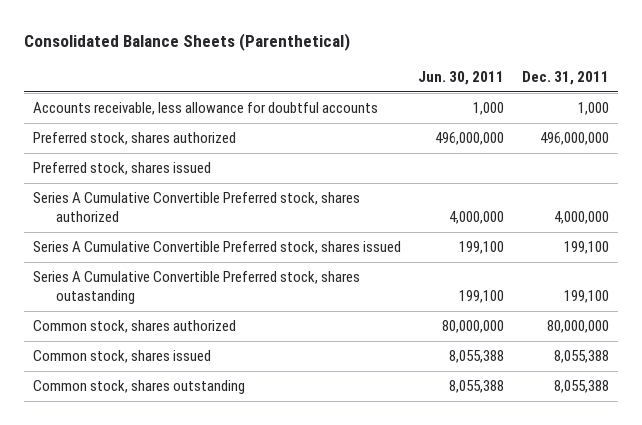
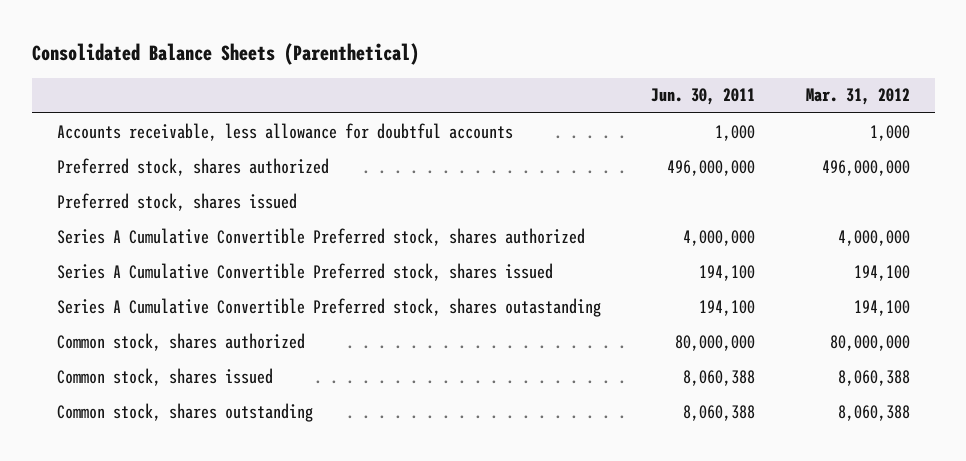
- | Jun. 30, 2011 | Dec. 31, 2011
+ | Jun. 30, 2011 | Mar. 31, 2012
- Series A Cumulative Convertible Preferred stock, shares issued | 199,100 | 199,100
- Series A Cumulative Convertible Preferred stock, shares outastanding | 199,100 | 199,100
+ Series A Cumulative Convertible Preferred stock, shares issued | 194,100 | 194,100
+ Series A Cumulative Convertible Preferred stock, shares outastanding | 194,100 | 194,100
- Common stock, shares issued | 8,055,388 | 8,055,388
- Common stock, shares outstanding | 8,055,388 | 8,055,388
+ Common stock, shares issued | 8,060,388 | 8,060,388
+ Common stock, shares outstanding | 8,060,388 | 8,060,388

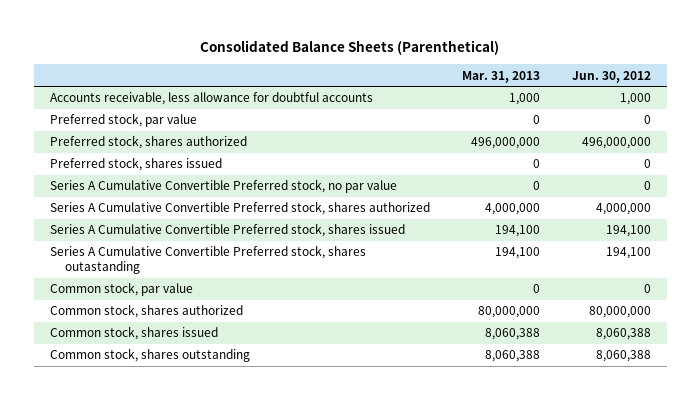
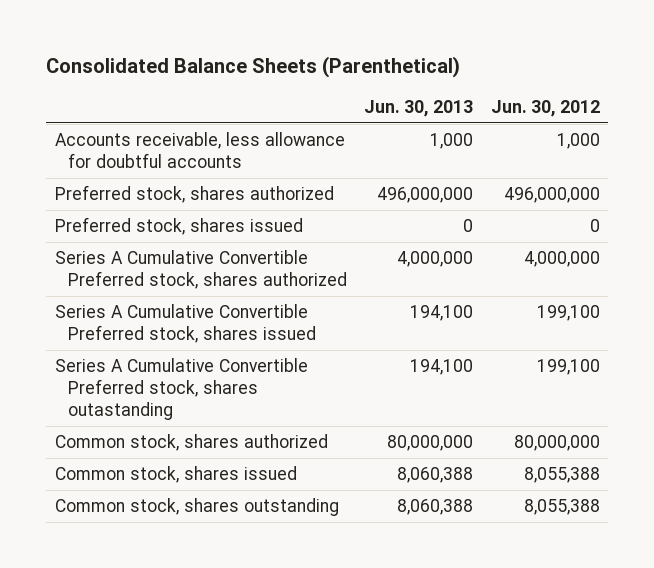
- | Mar. 31, 2013 | Jun. 30, 2012
+ | Jun. 30, 2013 | Jun. 30, 2012
- Preferred stock, par value | 0 | 0
- Series A Cumulative Convertible Preferred stock, no par value | 0 | 0
- Series A Cumulative Convertible Preferred stock, shares issued | 194,100 | 194,100
- Series A Cumulative Convertible Preferred stock, shares outastanding | 194,100 | 194,100
- Common stock, par value | 0 | 0
+ Series A Cumulative Convertible Preferred stock, shares issued | 194,100 | 199,100
+ Series A Cumulative Convertible Preferred stock, shares outastanding | 194,100 | 199,100
- Common stock, shares issued | 8,060,388 | 8,060,388
- Common stock, shares outstanding | 8,060,388 | 8,060,388
+ Common stock, shares issued | 8,060,388 | 8,055,388
+ Common stock, shares outstanding | 8,060,388 | 8,055,388

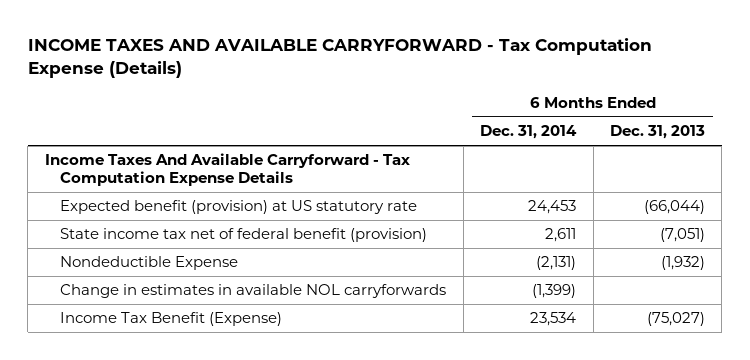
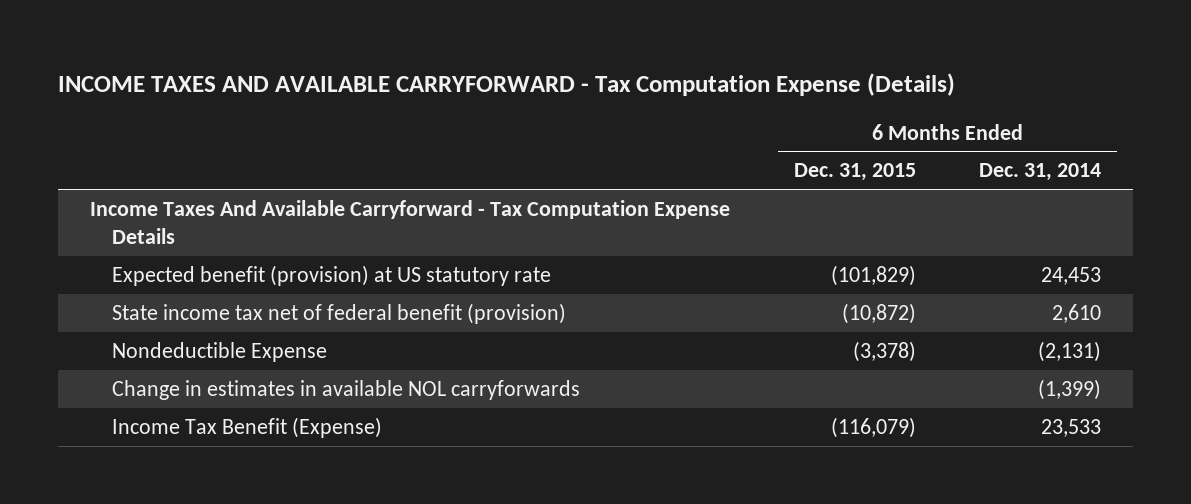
- | 6 Months Ended Dec. 31, 2014 | 6 Months Ended Dec. 31, 2013
+ | 6 Months Ended Dec. 31, 2015 | 6 Months Ended Dec. 31, 2014
- State income tax net of federal benefit (provision) | 2,611 | (7,051)
+ State income tax net of federal benefit (provision) | (10,872) | 2,610
- Income Tax Benefit (Expense) | 23,534 | (75,027)
+ Income Tax Benefit (Expense) | (116,079) | 23,533

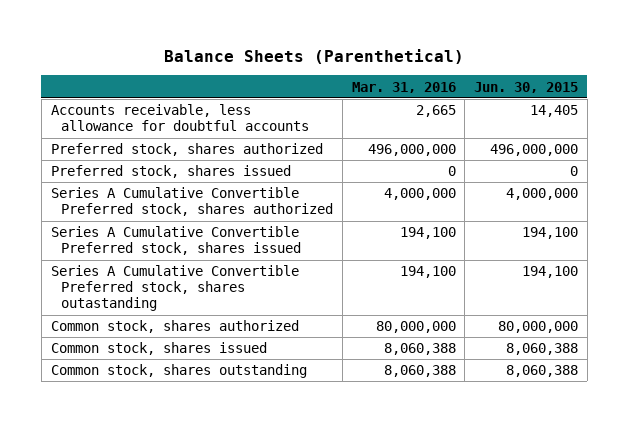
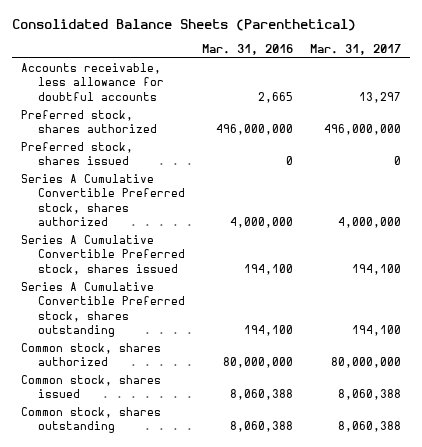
- Balance Sheets (Parenthetical)
+ Consolidated Balance Sheets (Parenthetical)
- | Mar. 31, 2016 | Jun. 30, 2015
+ | Mar. 31, 2016 | Mar. 31, 2017
- Series A Cumulative Convertible Preferred stock, shares outastanding | 194,100 | 194,100
+ Series A Cumulative Convertible Preferred stock, shares outstanding | 194,100 | 194,100

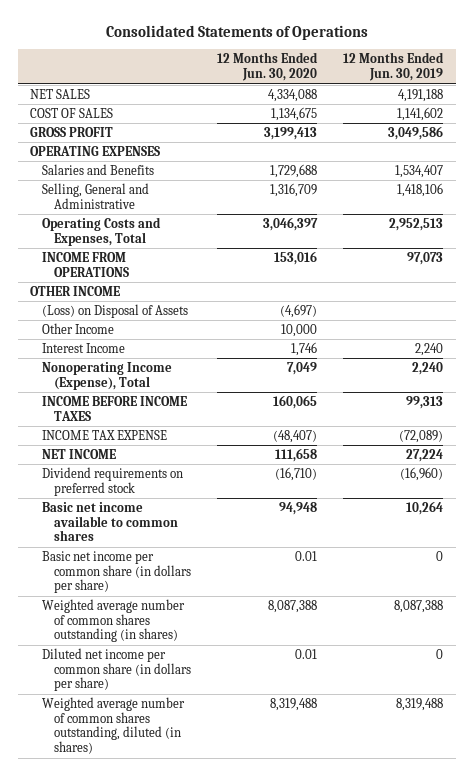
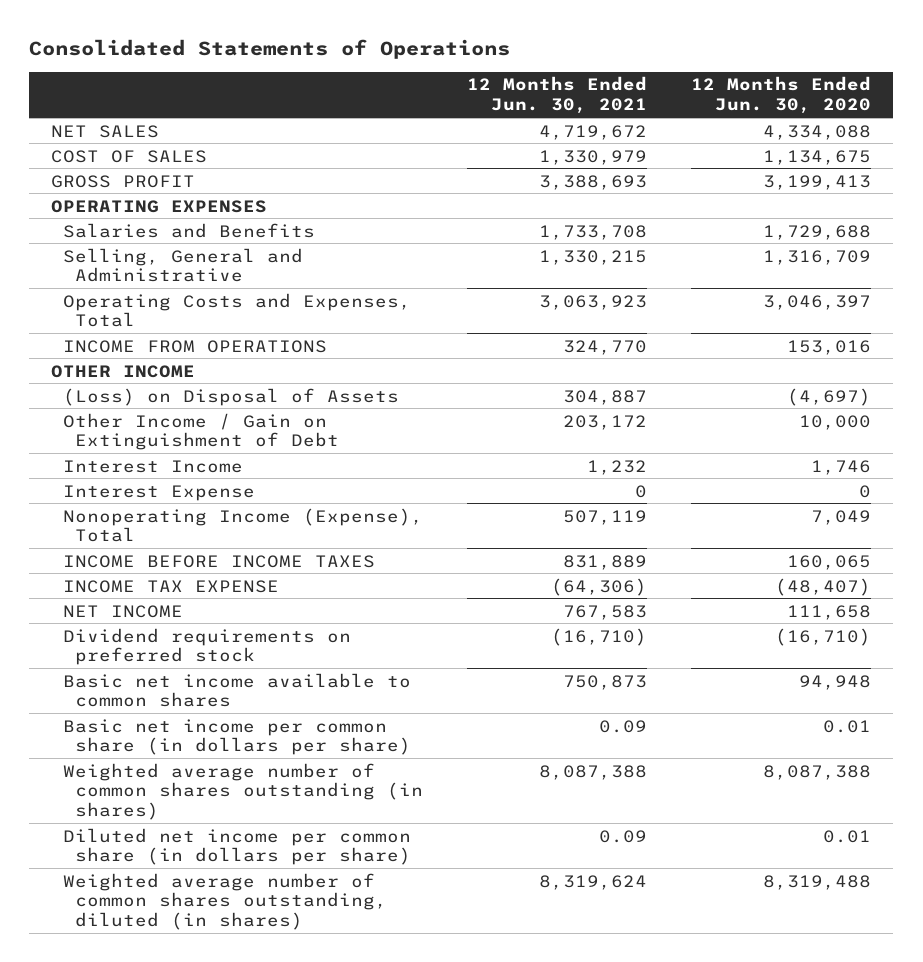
- | 12 Months Ended Jun. 30, 2020 | 12 Months Ended Jun. 30, 2019
+ | 12 Months Ended Jun. 30, 2021 | 12 Months Ended Jun. 30, 2020
- Other Income | 10,000 |
+ Other Income / Gain on Extinguishment of Debt | 203,172 | 10,000
+ Interest Expense | 0 | 0

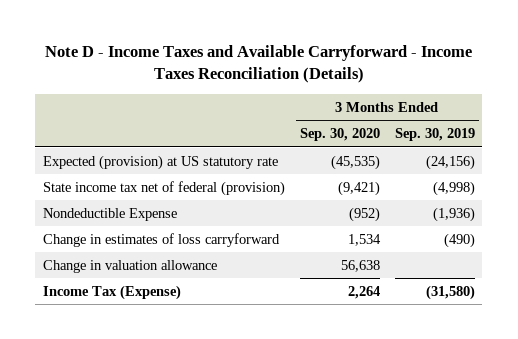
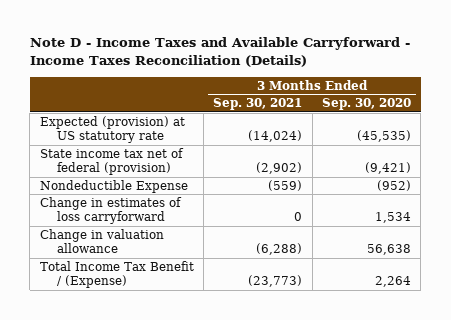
- | 3 Months Ended Sep. 30, 2020 | 3 Months Ended Sep. 30, 2019
+ | 3 Months Ended Sep. 30, 2021 | 3 Months Ended Sep. 30, 2020
- Income Tax (Expense) | 2,264 | (31,580)
+ Total Income Tax Benefit / (Expense) | (23,773) | 2,264

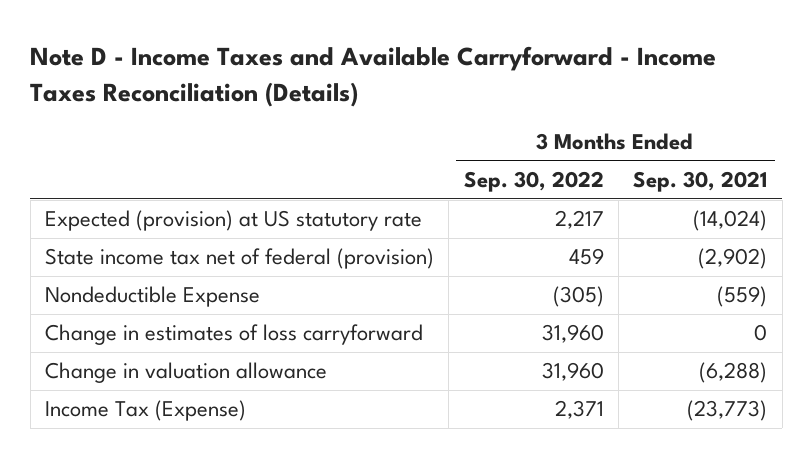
- | 3 Months Ended Sep. 30, 2021 | 3 Months Ended Sep. 30, 2020
+ | 3 Months Ended Sep. 30, 2022 | 3 Months Ended Sep. 30, 2021
- Total Income Tax Benefit / (Expense) | (23,773) | 2,264
+ Income Tax (Expense) | 2,371 | (23,773)

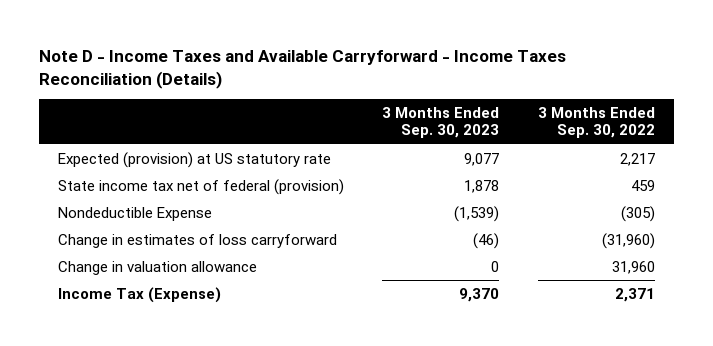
- | 3 Months Ended Sep. 30, 2022 | 3 Months Ended Sep. 30, 2021
+ | 3 Months Ended Sep. 30, 2023 | 3 Months Ended Sep. 30, 2022
- Change in estimates of loss carryforward | 31,960 | 0
+ Change in estimates of loss carryforward | (46) | (31,960)

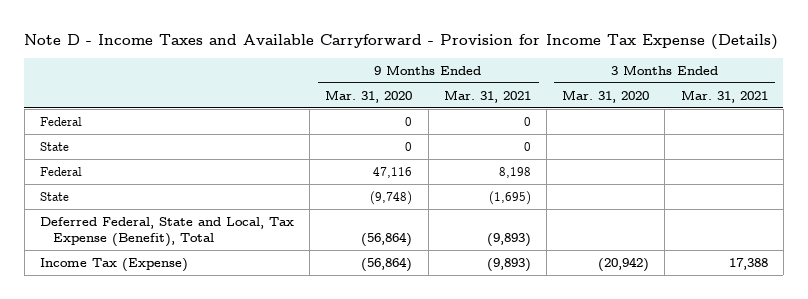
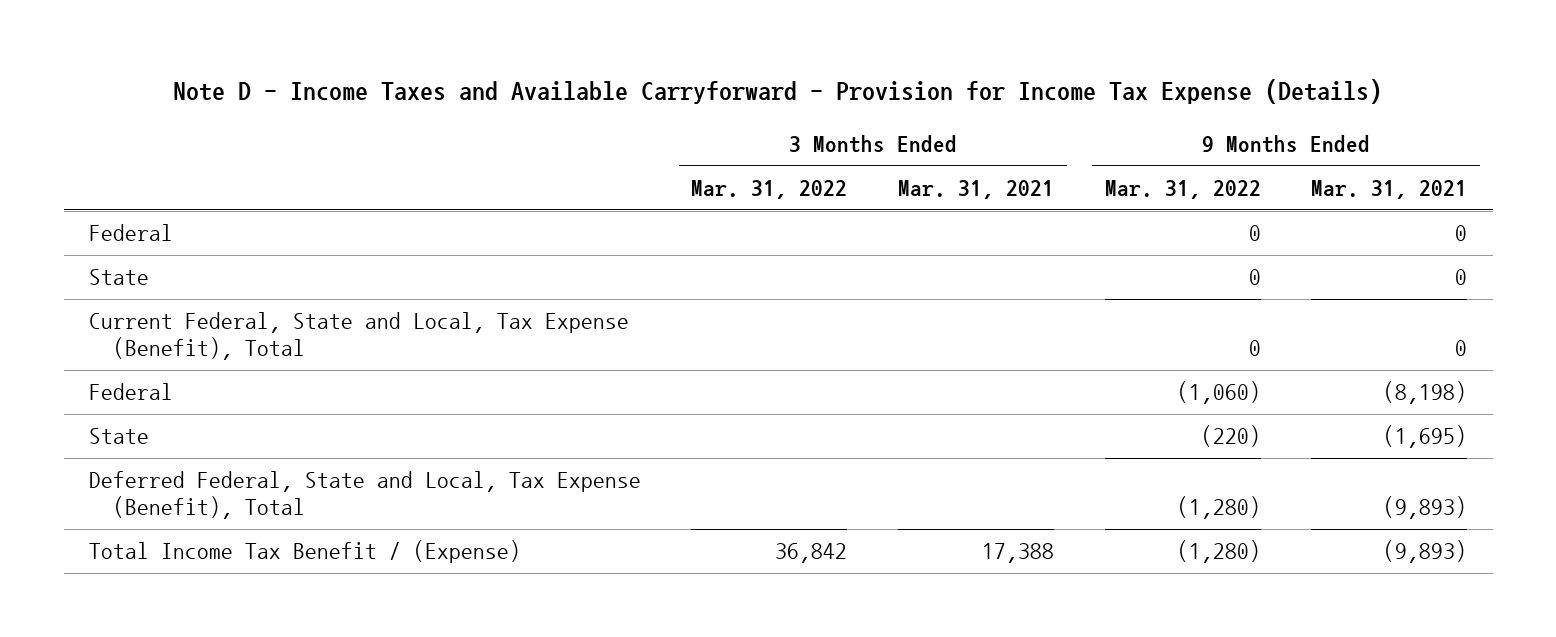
- | 9 Months Ended Mar. 31, 2020 | 9 Months Ended Mar. 31, 2021 | 3 Months Ended Mar. 31, 2020 | 3 Months Ended Mar. 31, 2021
+ | 3 Months Ended Mar. 31, 2022 | 3 Months Ended Mar. 31, 2021 | 9 Months Ended Mar. 31, 2022 | 9 Months Ended Mar. 31, 2021
- Federal | 47,116 | 8,198 | |
+ Current Federal, State and Local, Tax Expense (Benefit), Total | | | 0 | 0
+ Federal | | | (1,060) | (8,198)
- Income Tax (Expense) | (56,864) | (9,893) | (20,942) | 17,388
+ Total Income Tax Benefit / (Expense) | 36,842 | 17,388 | (1,280) | (9,893)

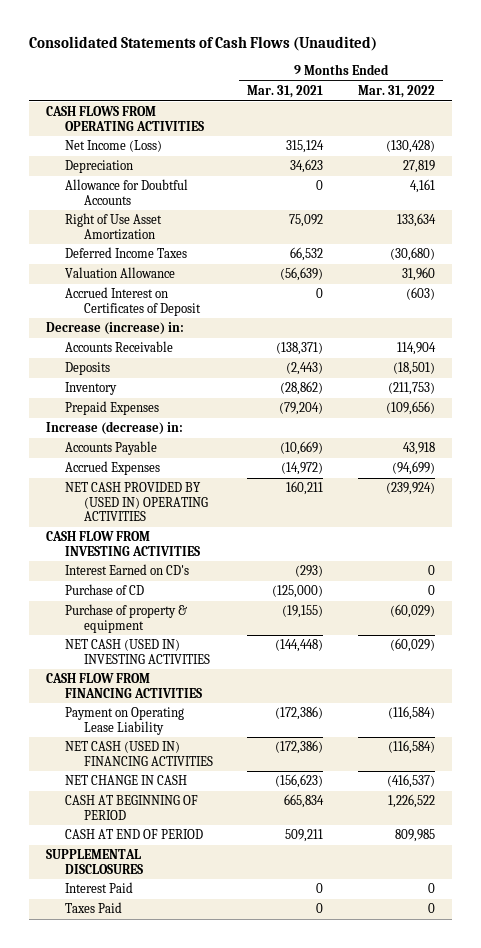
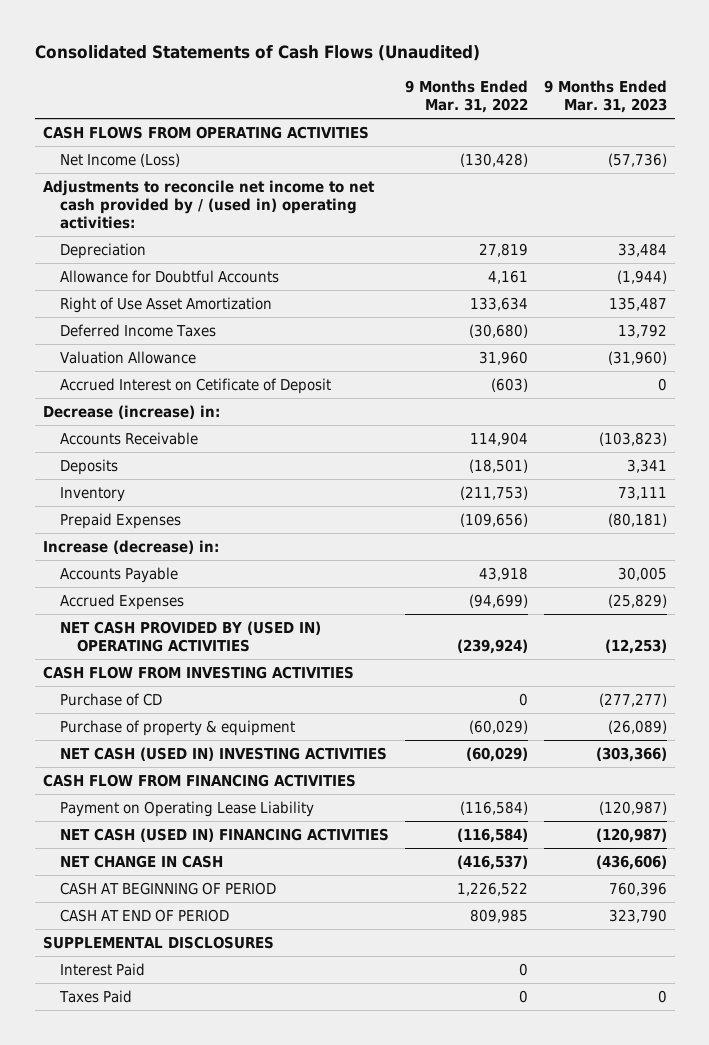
- | 9 Months Ended Mar. 31, 2021 | 9 Months Ended Mar. 31, 2022
+ | 9 Months Ended Mar. 31, 2022 | 9 Months Ended Mar. 31, 2023
+ Adjustments to reconcile net income to net cash provided by / (used in) operating activities:
- Accrued Interest on Certificates of Deposit | 0 | (603)
+ Accrued Interest on Cetificate of Deposit | (603) | 0
- Interest Earned on CD's | (293) | 0

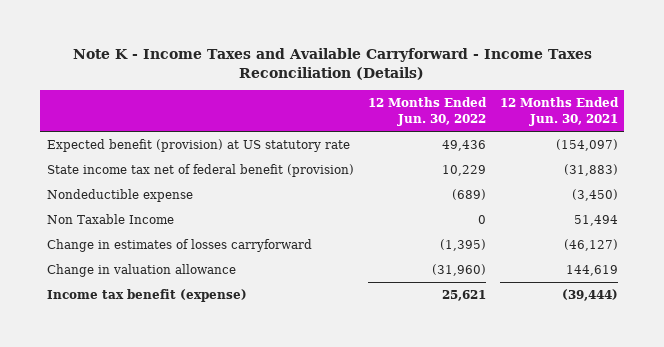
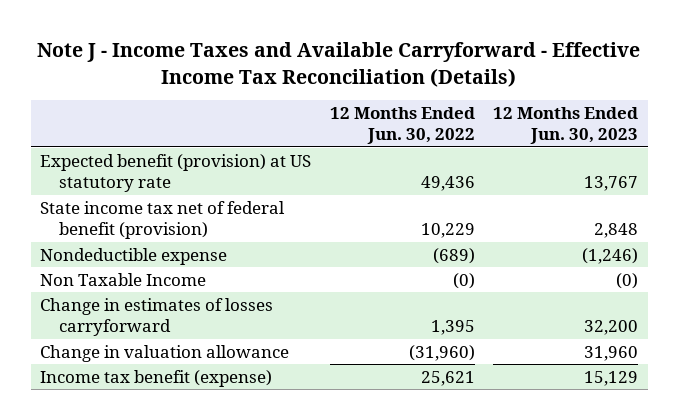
- Note K - Income Taxes and Available Carryforward - Income Taxes Reconciliation (Details)
+ Note J - Income Taxes and Available Carryforward - Effective Income Tax Reconciliation (Details)
- | 12 Months Ended Jun. 30, 2022 | 12 Months Ended Jun. 30, 2021
+ | 12 Months Ended Jun. 30, 2022 | 12 Months Ended Jun. 30, 2023
- Non Taxable Income | 0 | 51,494
- Change in estimates of losses carryforward | (1,395) | (46,127)
+ Non Taxable Income | (0) | (0)
+ Change in estimates of losses carryforward | 1,395 | 32,200

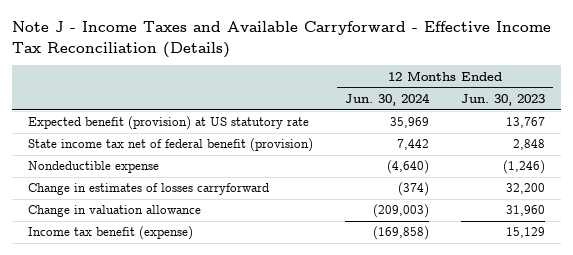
- | 12 Months Ended Jun. 30, 2022 | 12 Months Ended Jun. 30, 2023
+ | 12 Months Ended Jun. 30, 2024 | 12 Months Ended Jun. 30, 2023
- Non Taxable Income | (0) | (0)

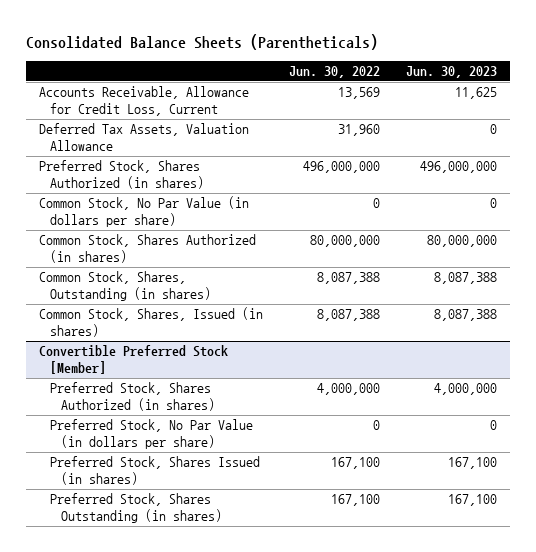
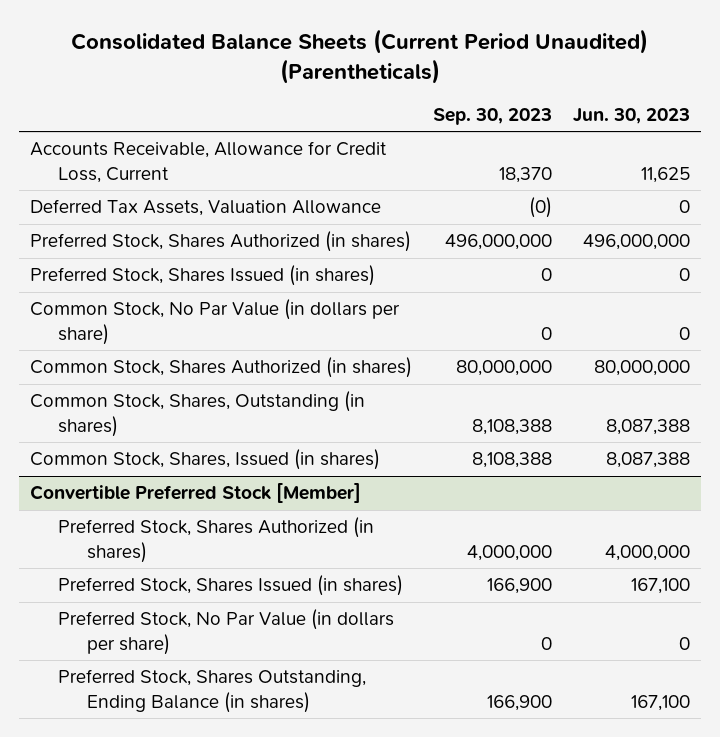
- Consolidated Balance Sheets (Parentheticals)
+ Consolidated Balance Sheets (Current Period Unaudited) (Parentheticals)
- | Jun. 30, 2022 | Jun. 30, 2023
+ | Sep. 30, 2023 | Jun. 30, 2023
+ Preferred Stock, Shares Issued (in shares) | 0 | 0
@ Convertible Preferred Stock [Member]
- Preferred Stock, Shares Outstanding (in shares) | 167,100 | 167,100
moved down: Preferred Stock, No Par Value (in dollars per share) | 0 | 0
+ Preferred Stock, Shares Outstanding, Ending Balance (in shares) | 166,900 | 167,100

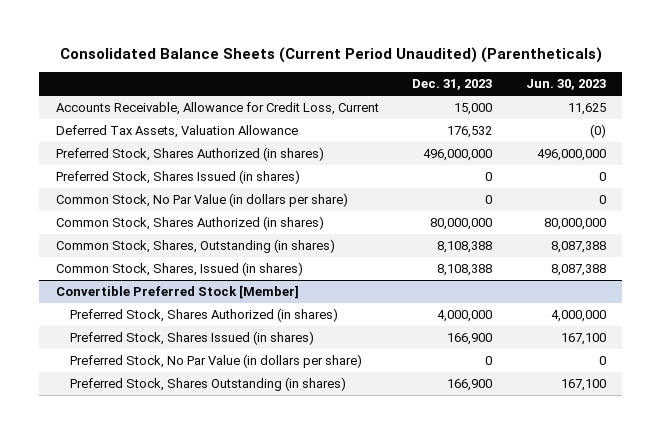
- | Sep. 30, 2023 | Jun. 30, 2023
+ | Dec. 31, 2023 | Jun. 30, 2023
- Deferred Tax Assets, Valuation Allowance | (0) | 0
+ Deferred Tax Assets, Valuation Allowance | 176,532 | (0)
@ Convertible Preferred Stock [Member]
- Preferred Stock, Shares Outstanding, Ending Balance (in shares) | 166,900 | 167,100
+ Preferred Stock, Shares Outstanding (in shares) | 166,900 | 167,100

